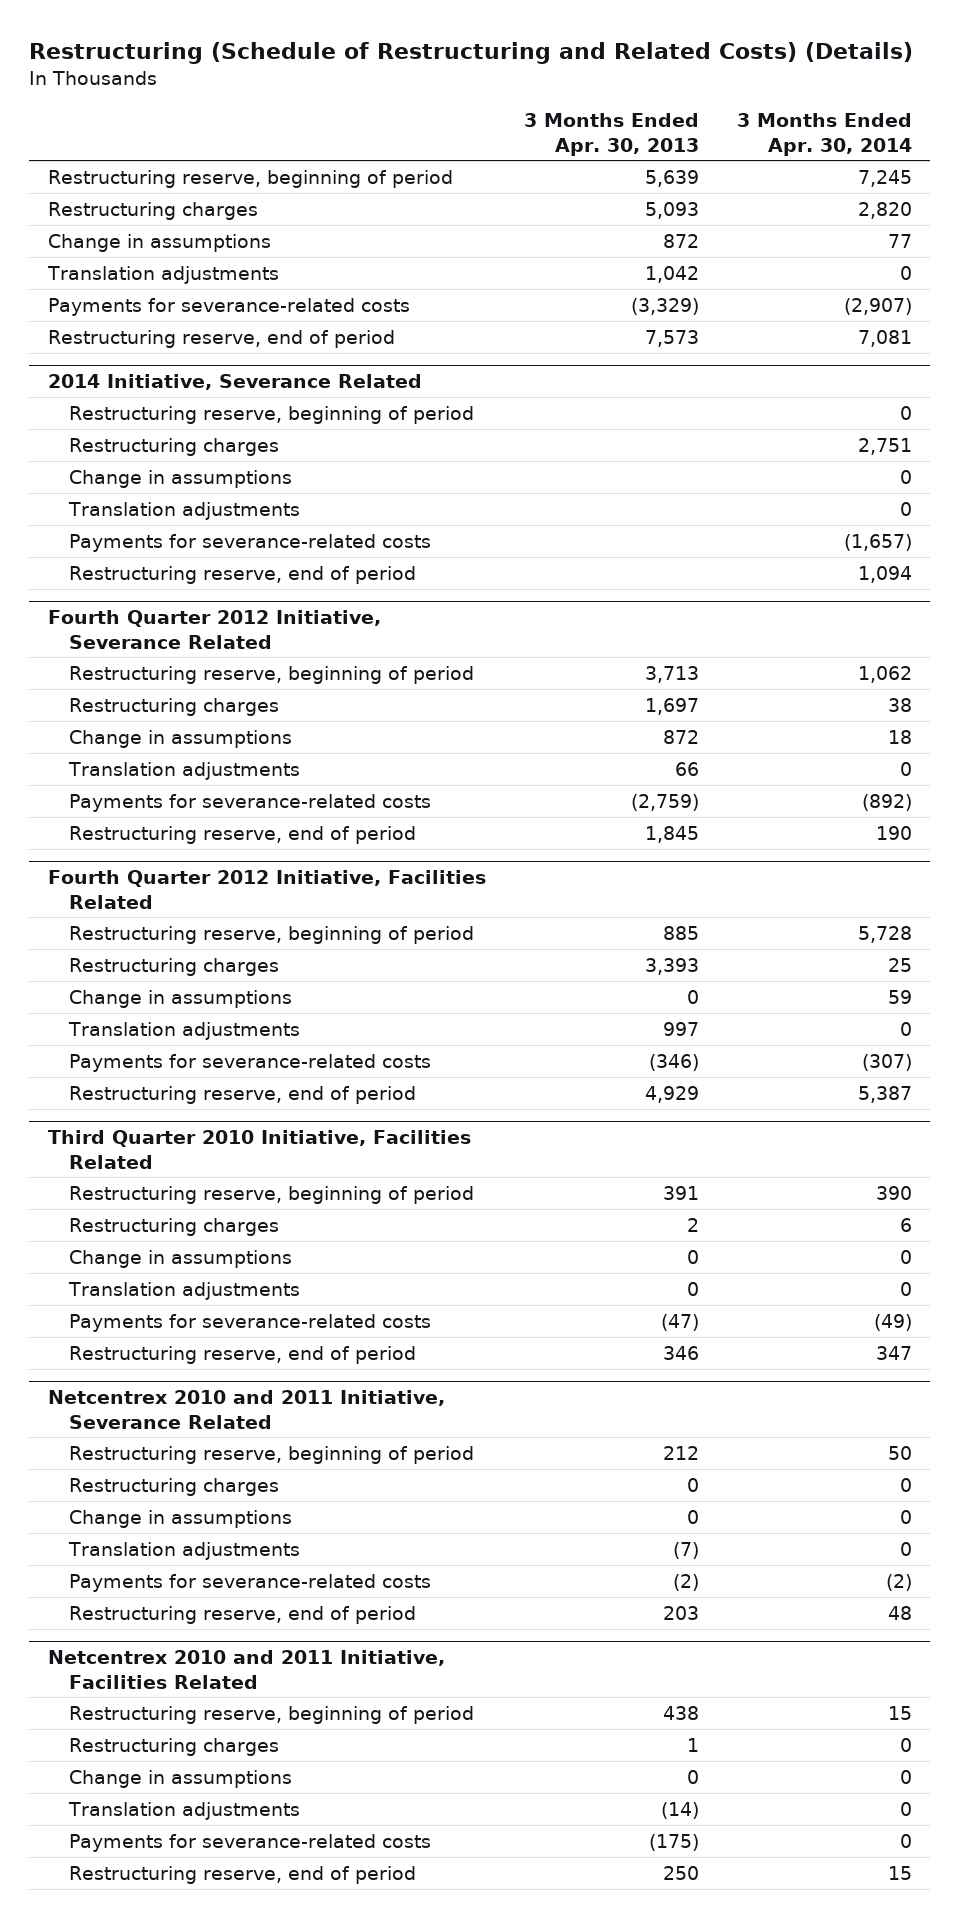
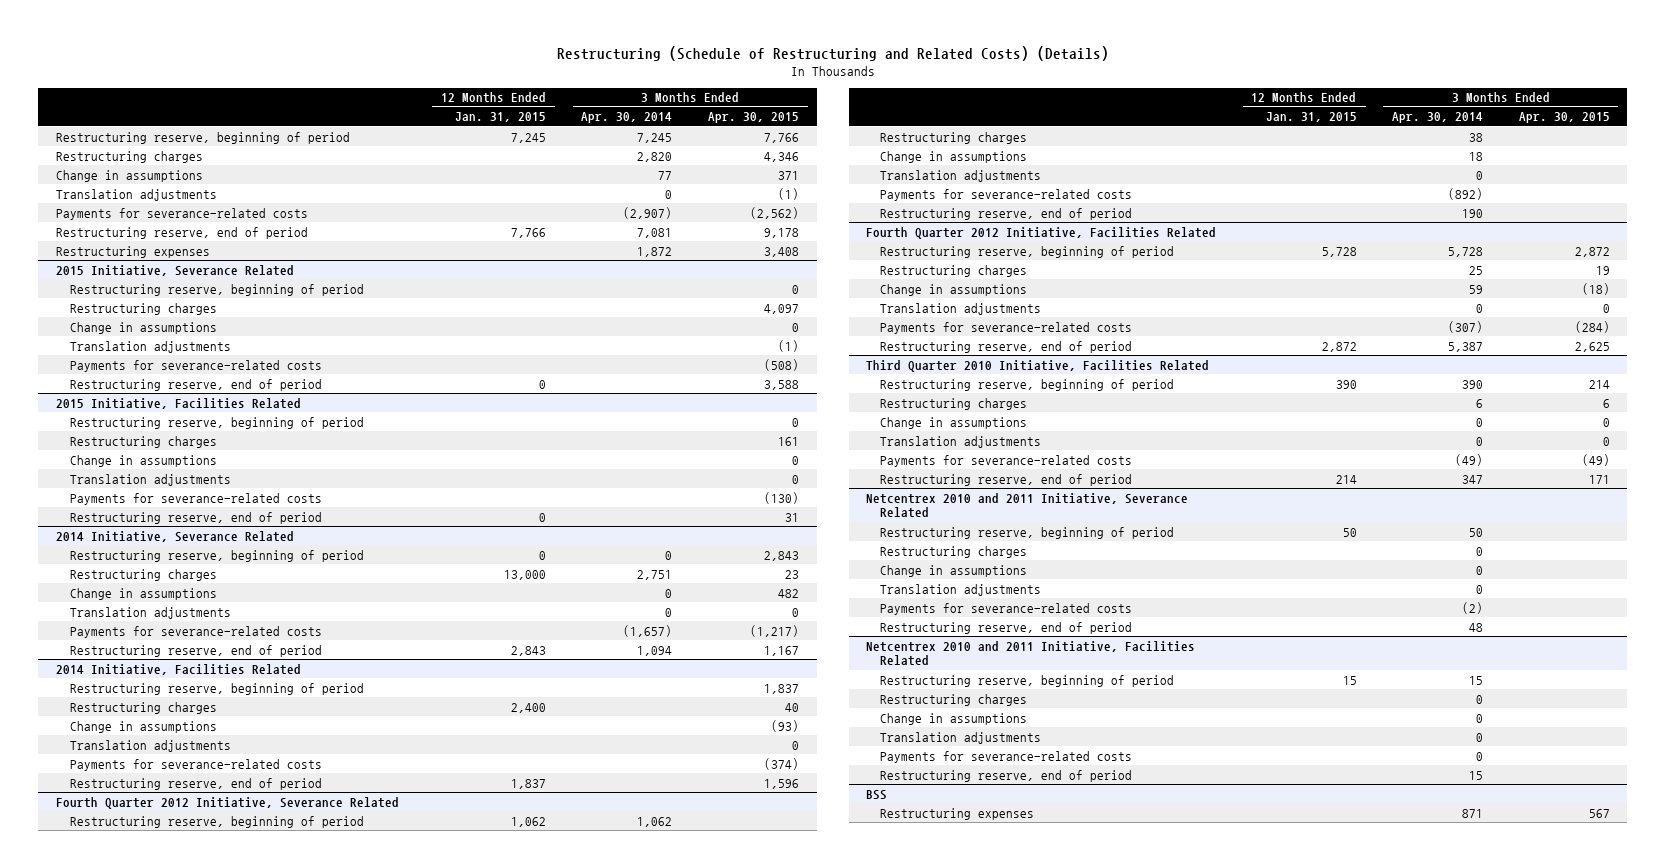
- | 3 Months Ended Apr. 30, 2013 | 3 Months Ended Apr. 30, 2014
+ | 12 Months Ended Jan. 31, 2015 | 3 Months Ended Apr. 30, 2014 | 3 Months Ended Apr. 30, 2015
+ Restructuring expenses | | 1,872 | 3,408
+ 2015 Initiative, Severance Related
+ Restructuring reserve, beginning of period | | | 0
+ Restructuring charges | | | 4,097
+ Change in assumptions | | | 0
+ Translation adjustments | | | (1)
+ Payments for severance-related costs | | | (508)
+ Restructuring reserve, end of period | 0 | | 3,588
+ 2015 Initiative, Facilities Related
+ Restructuring reserve, beginning of period | | | 0
+ Restructuring charges | | | 161
+ Change in assumptions | | | 0
+ Translation adjustments | | | 0
+ Payments for severance-related costs | | | (130)
+ Restructuring reserve, end of period | 0 | | 31
+ 2014 Initiative, Facilities Related
+ Restructuring reserve, beginning of period | | | 1,837
+ Restructuring charges | 2,400 | | 40
+ Change in assumptions | | | (93)
+ Translation adjustments | | | 0
+ Payments for severance-related costs | | | (374)
+ Restructuring reserve, end of period | 1,837 | | 1,596
+ BSS
+ Restructuring expenses | | 871 | 567

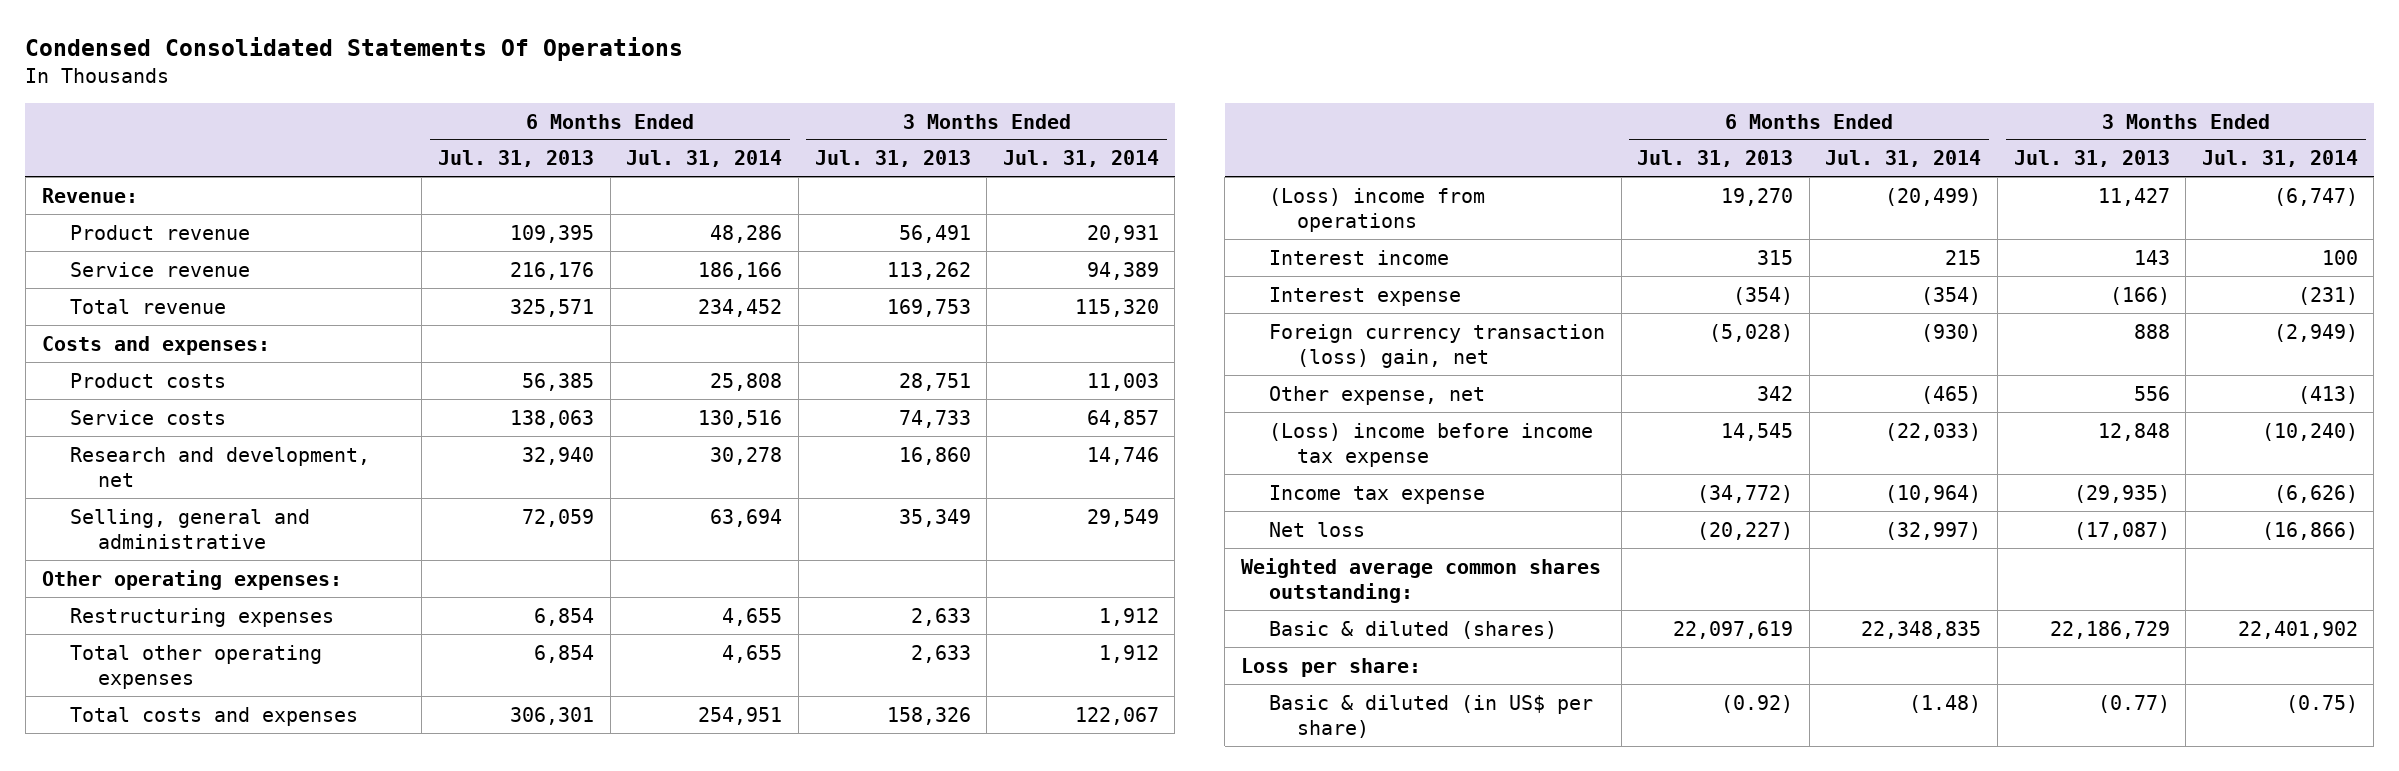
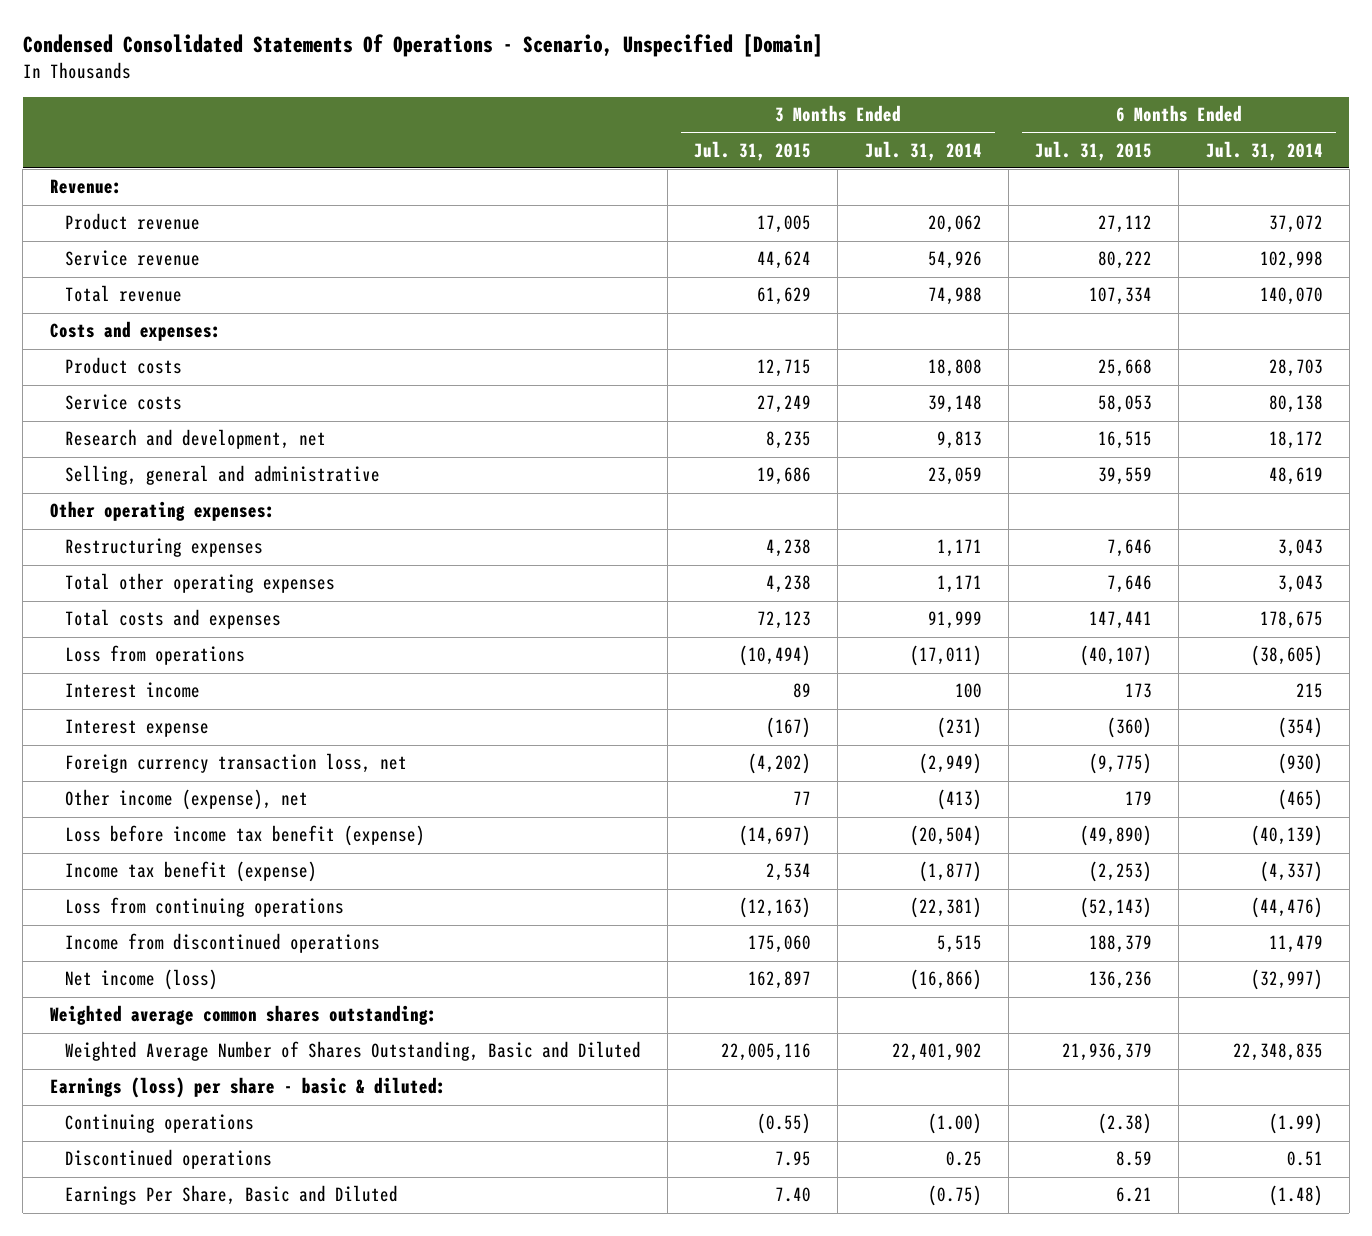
- Condensed Consolidated Statements Of Operations
+ Condensed Consolidated Statements Of Operations - Scenario, Unspecified [Domain]
- | 6 Months Ended Jul. 31, 2013 | 6 Months Ended Jul. 31, 2014 | 3 Months Ended Jul. 31, 2013 | 3 Months Ended Jul. 31, 2014
+ | 3 Months Ended Jul. 31, 2015 | 3 Months Ended Jul. 31, 2014 | 6 Months Ended Jul. 31, 2015 | 6 Months Ended Jul. 31, 2014
- Product revenue | 109,395 | 48,286 | 56,491 | 20,931
- Service revenue | 216,176 | 186,166 | 113,262 | 94,389
- Total revenue | 325,571 | 234,452 | 169,753 | 115,320
+ Product revenue | 17,005 | 20,062 | 27,112 | 37,072
+ Service revenue | 44,624 | 54,926 | 80,222 | 102,998
+ Total revenue | 61,629 | 74,988 | 107,334 | 140,070
- Product costs | 56,385 | 25,808 | 28,751 | 11,003
- Service costs | 138,063 | 130,516 | 74,733 | 64,857
- Research and development, net | 32,940 | 30,278 | 16,860 | 14,746
- Selling, general and administrative | 72,059 | 63,694 | 35,349 | 29,549
+ Product costs | 12,715 | 18,808 | 25,668 | 28,703
+ Service costs | 27,249 | 39,148 | 58,053 | 80,138
+ Research and development, net | 8,235 | 9,813 | 16,515 | 18,172
+ Selling, general and administrative | 19,686 | 23,059 | 39,559 | 48,619
- Restructuring expenses | 6,854 | 4,655 | 2,633 | 1,912
- Total other operating expenses | 6,854 | 4,655 | 2,633 | 1,912
- Total costs and expenses | 306,301 | 254,951 | 158,326 | 122,067
- (Loss) income from operations | 19,270 | (20,499) | 11,427 | (6,747)
+ Restructuring expenses | 4,238 | 1,171 | 7,646 | 3,043
+ Total other operating expenses | 4,238 | 1,171 | 7,646 | 3,043
+ Total costs and expenses | 72,123 | 91,999 | 147,441 | 178,675
+ Loss from operations | (10,494) | (17,011) | (40,107) | (38,605)
- Foreign currency transaction (loss) gain, net | (5,028) | (930) | 888 | (2,949)
- Other expense, net | 342 | (465) | 556 | (413)
- (Loss) income before income tax expense | 14,545 | (22,033) | 12,848 | (10,240)
- Income tax expense | (34,772) | (10,964) | (29,935) | (6,626)
- Net loss | (20,227) | (32,997) | (17,087) | (16,866)
+ Foreign currency transaction loss, net | (4,202) | (2,949) | (9,775) | (930)
+ Other income (expense), net | 77 | (413) | 179 | (465)
+ Loss before income tax benefit (expense) | (14,697) | (20,504) | (49,890) | (40,139)
+ Income tax benefit (expense) | 2,534 | (1,877) | (2,253) | (4,337)
+ Loss from continuing operations | (12,163) | (22,381) | (52,143) | (44,476)
+ Income from discontinued operations | 175,060 | 5,515 | 188,379 | 11,479
+ Net income (loss) | 162,897 | (16,866) | 136,236 | (32,997)
- Basic & diluted (shares) | 22,097,619 | 22,348,835 | 22,186,729 | 22,401,902
- Loss per share:
- Basic & diluted (in US$ per share) | (0.92) | (1.48) | (0.77) | (0.75)
+ Weighted Average Number of Shares Outstanding, Basic and Diluted | 22,005,116 | 22,401,902 | 21,936,379 | 22,348,835
+ Earnings (loss) per share - basic & diluted:
+ Continuing operations | (0.55) | (1.00) | (2.38) | (1.99)
+ Discontinued operations | 7.95 | 0.25 | 8.59 | 0.51
+ Earnings Per Share, Basic and Diluted | 7.40 | (0.75) | 6.21 | (1.48)

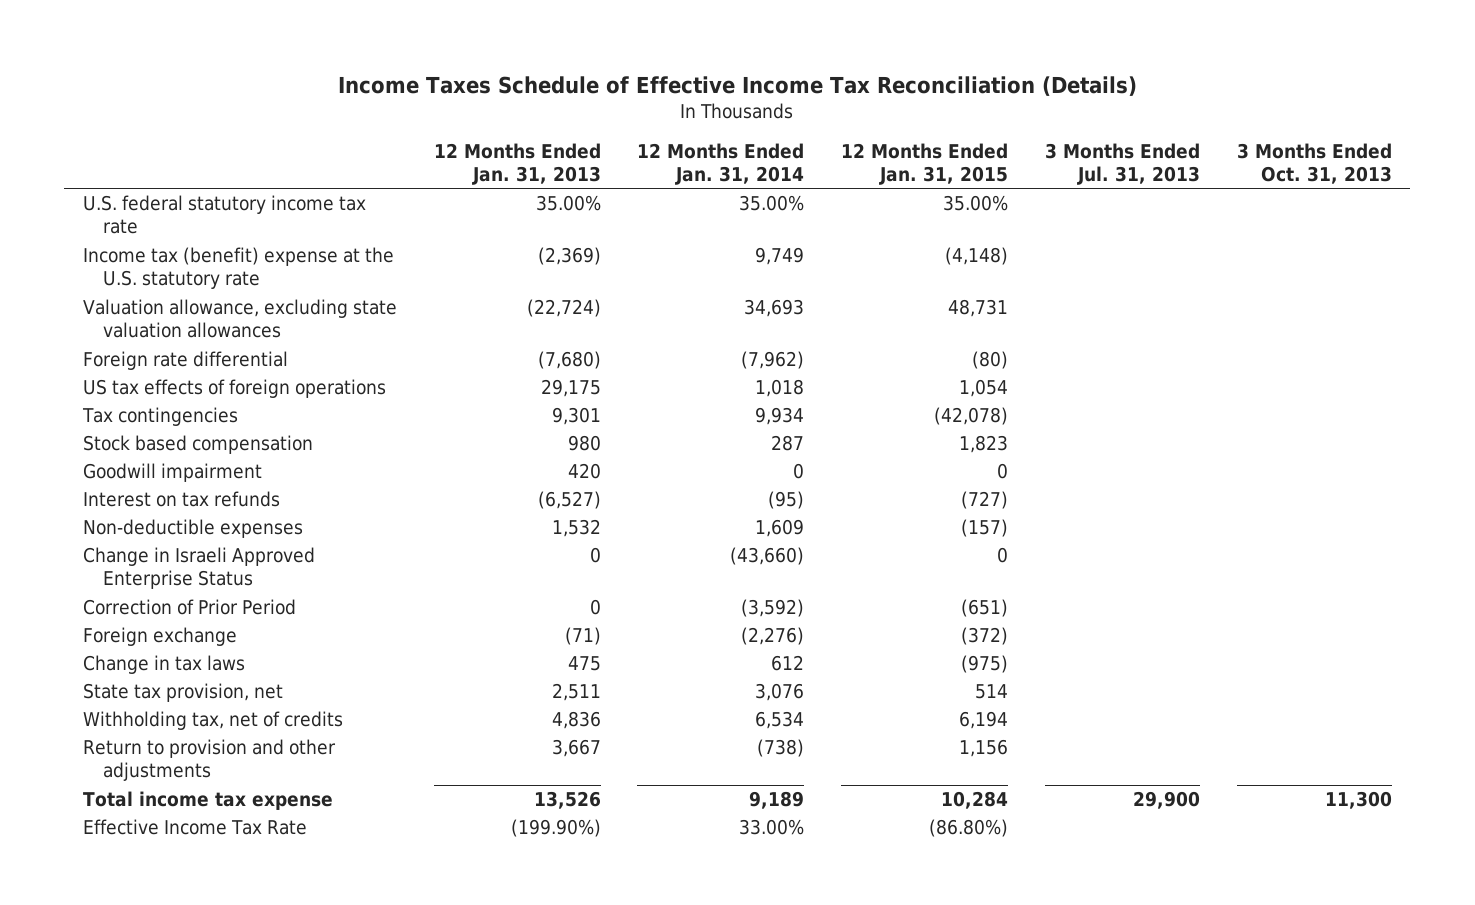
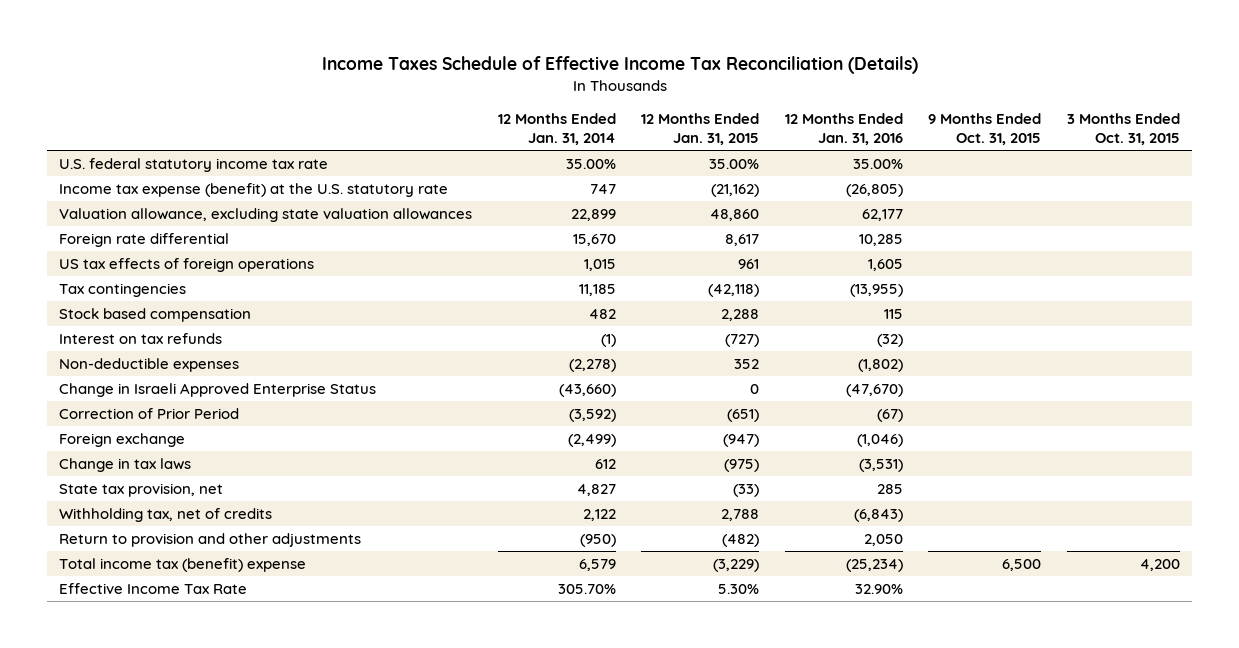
- | 12 Months Ended Jan. 31, 2013 | 12 Months Ended Jan. 31, 2014 | 12 Months Ended Jan. 31, 2015 | 3 Months Ended Jul. 31, 2013 | 3 Months Ended Oct. 31, 2013
+ | 12 Months Ended Jan. 31, 2014 | 12 Months Ended Jan. 31, 2015 | 12 Months Ended Jan. 31, 2016 | 9 Months Ended Oct. 31, 2015 | 3 Months Ended Oct. 31, 2015
- Income tax (benefit) expense at the U.S. statutory rate | (2,369) | 9,749 | (4,148) | |
- Valuation allowance, excluding state valuation allowances | (22,724) | 34,693 | 48,731 | |
- Foreign rate differential | (7,680) | (7,962) | (80) | |
- US tax effects of foreign operations | 29,175 | 1,018 | 1,054 | |
- Tax contingencies | 9,301 | 9,934 | (42,078) | |
- Stock based compensation | 980 | 287 | 1,823 | |
- Goodwill impairment | 420 | 0 | 0 | |
- Interest on tax refunds | (6,527) | (95) | (727) | |
- Non-deductible expenses | 1,532 | 1,609 | (157) | |
+ Income tax expense (benefit) at the U.S. statutory rate | 747 | (21,162) | (26,805) | |
+ Valuation allowance, excluding state valuation allowances | 22,899 | 48,860 | 62,177 | |
+ Foreign rate differential | 15,670 | 8,617 | 10,285 | |
+ US tax effects of foreign operations | 1,015 | 961 | 1,605 | |
+ Tax contingencies | 11,185 | (42,118) | (13,955) | |
+ Stock based compensation | 482 | 2,288 | 115 | |
+ Interest on tax refunds | (1) | (727) | (32) | |
+ Non-deductible expenses | (2,278) | 352 | (1,802) | |
- Foreign exchange | (71) | (2,276) | (372) | |
+ Foreign exchange | (2,499) | (947) | (1,046) | |
- State tax provision, net | 2,511 | 3,076 | 514 | |
- Withholding tax, net of credits | 4,836 | 6,534 | 6,194 | |
- Return to provision and other adjustments | 3,667 | (738) | 1,156 | |
- Total income tax expense | 13,526 | 9,189 | 10,284 | 29,900 | 11,300
- Effective Income Tax Rate | (199.90%) | 33.00% | (86.80%) | |
+ State tax provision, net | 4,827 | (33) | 285 | |
+ Withholding tax, net of credits | 2,122 | 2,788 | (6,843) | |
+ Return to provision and other adjustments | (950) | (482) | 2,050 | |
+ Total income tax (benefit) expense | 6,579 | (3,229) | (25,234) | 6,500 | 4,200
+ Effective Income Tax Rate | 305.70% | 5.30% | 32.90% | |

